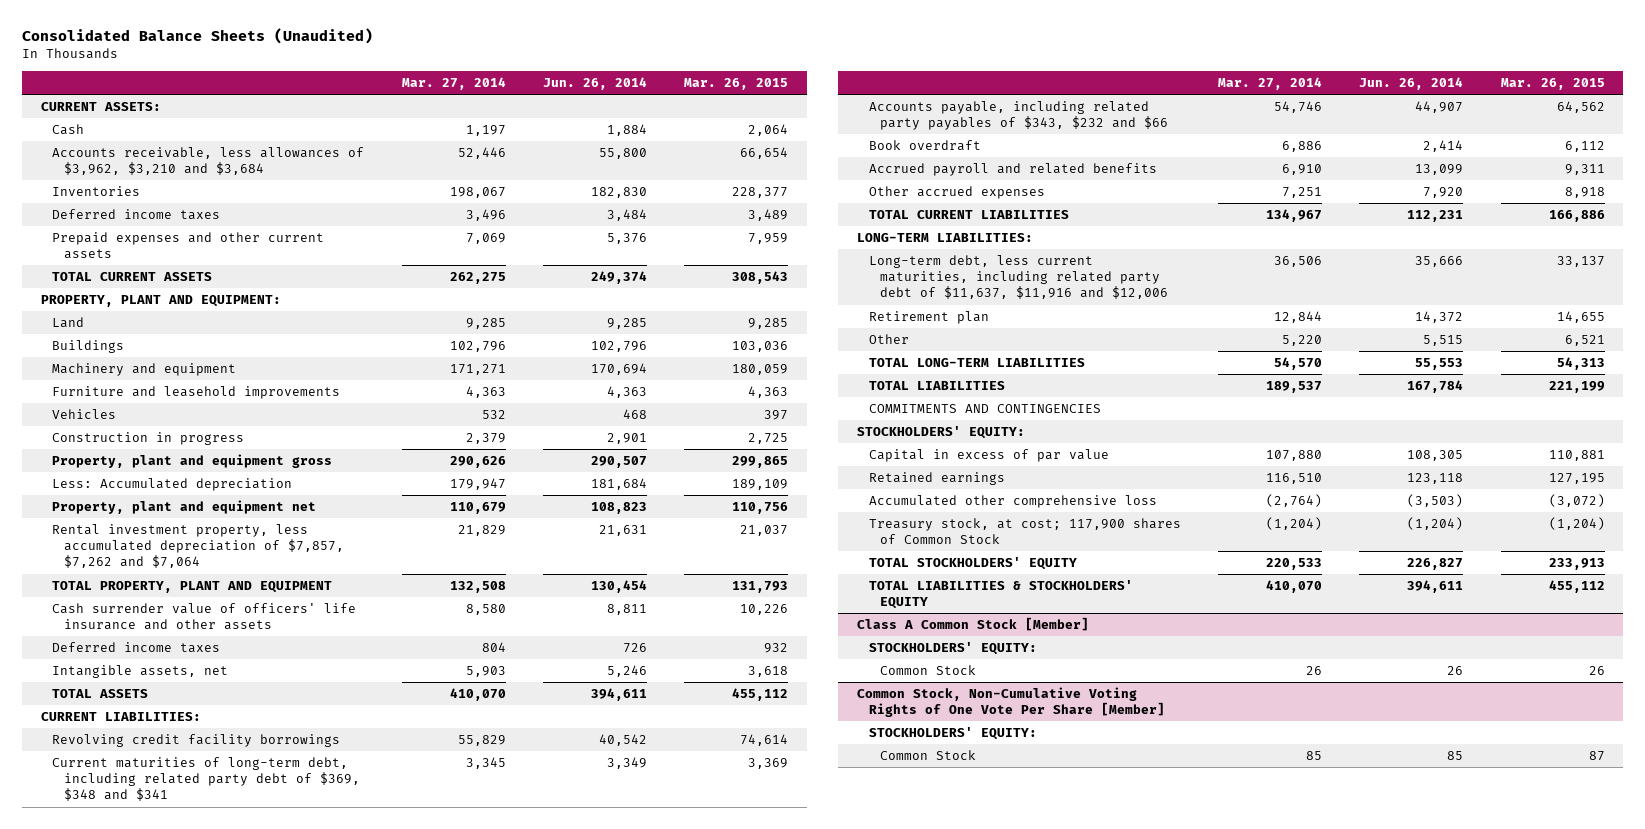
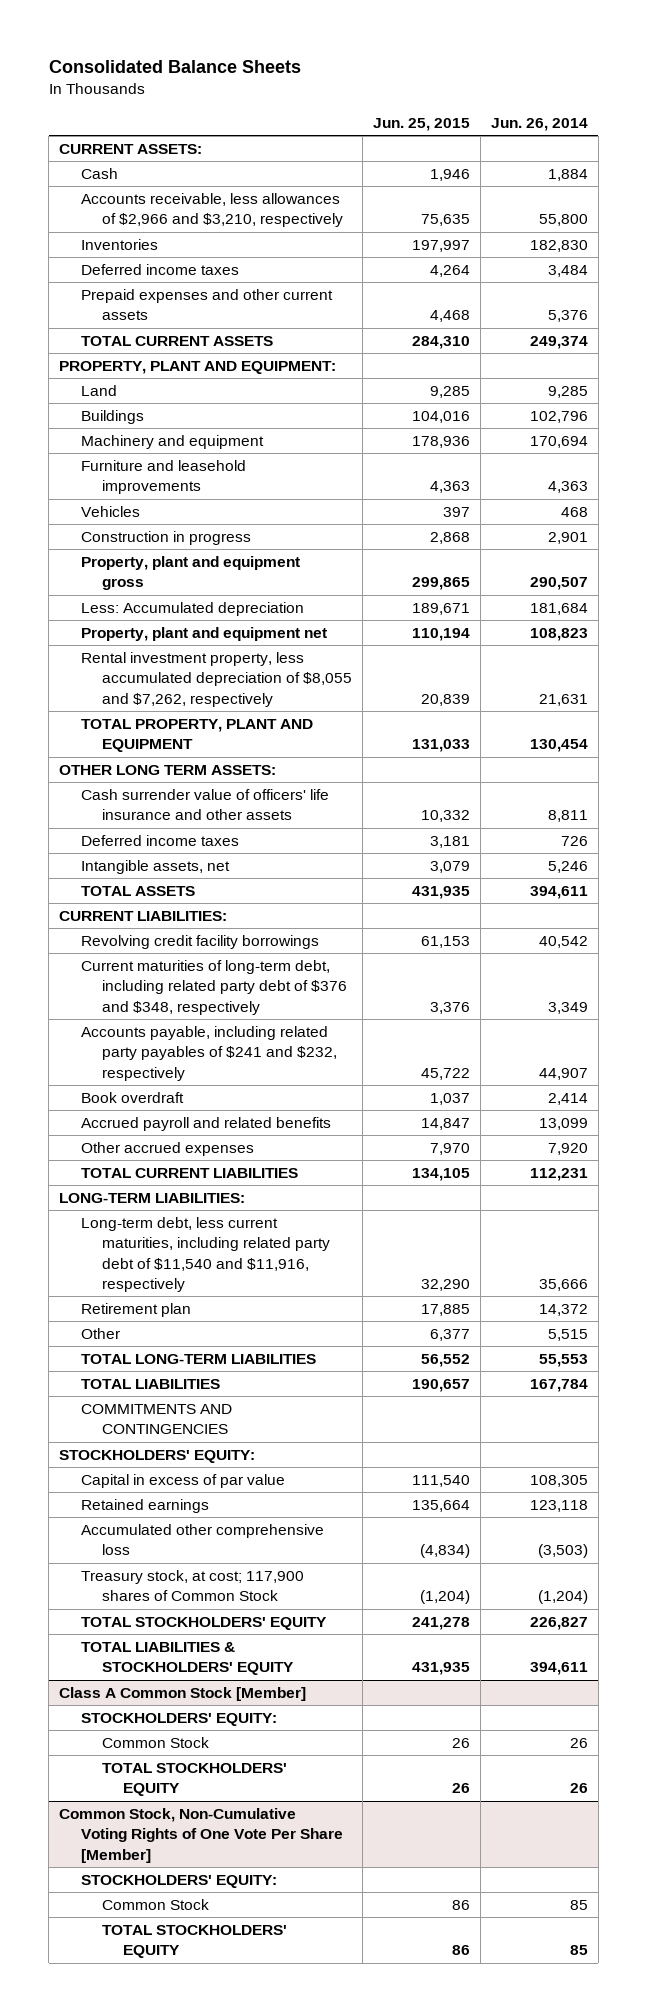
- Consolidated Balance Sheets (Unaudited)
+ Consolidated Balance Sheets
- | Mar. 27, 2014 | Jun. 26, 2014 | Mar. 26, 2015
+ | Jun. 25, 2015 | Jun. 26, 2014
- Accounts receivable, less allowances of $3,962, $3,210 and $3,684 | 52,446 | 55,800 | 66,654
+ Accounts receivable, less allowances of $2,966 and $3,210, respectively | 75,635 | 55,800
- Rental investment property, less accumulated depreciation of $7,857, $7,262 and $7,064 | 21,829 | 21,631 | 21,037
+ Rental investment property, less accumulated depreciation of $8,055 and $7,262, respectively | 20,839 | 21,631
+ OTHER LONG TERM ASSETS:
- Current maturities of long-term debt, including related party debt of $369, $348 and $341 | 3,345 | 3,349 | 3,369
- Accounts payable, including related party payables of $343, $232 and $66 | 54,746 | 44,907 | 64,562
+ Current maturities of long-term debt, including related party debt of $376 and $348, respectively | 3,376 | 3,349
+ Accounts payable, including related party payables of $241 and $232, respectively | 45,722 | 44,907
- Long-term debt, less current maturities, including related party debt of $11,637, $11,916 and $12,006 | 36,506 | 35,666 | 33,137
+ Long-term debt, less current maturities, including related party debt of $11,540 and $11,916, respectively | 32,290 | 35,666
@ Class A Common Stock [Member]
+ TOTAL STOCKHOLDERS' EQUITY | 26 | 26
@ Common Stock, Non-Cumulative Voting Rights of One Vote Per Share [Member]
+ TOTAL STOCKHOLDERS' EQUITY | 86 | 85

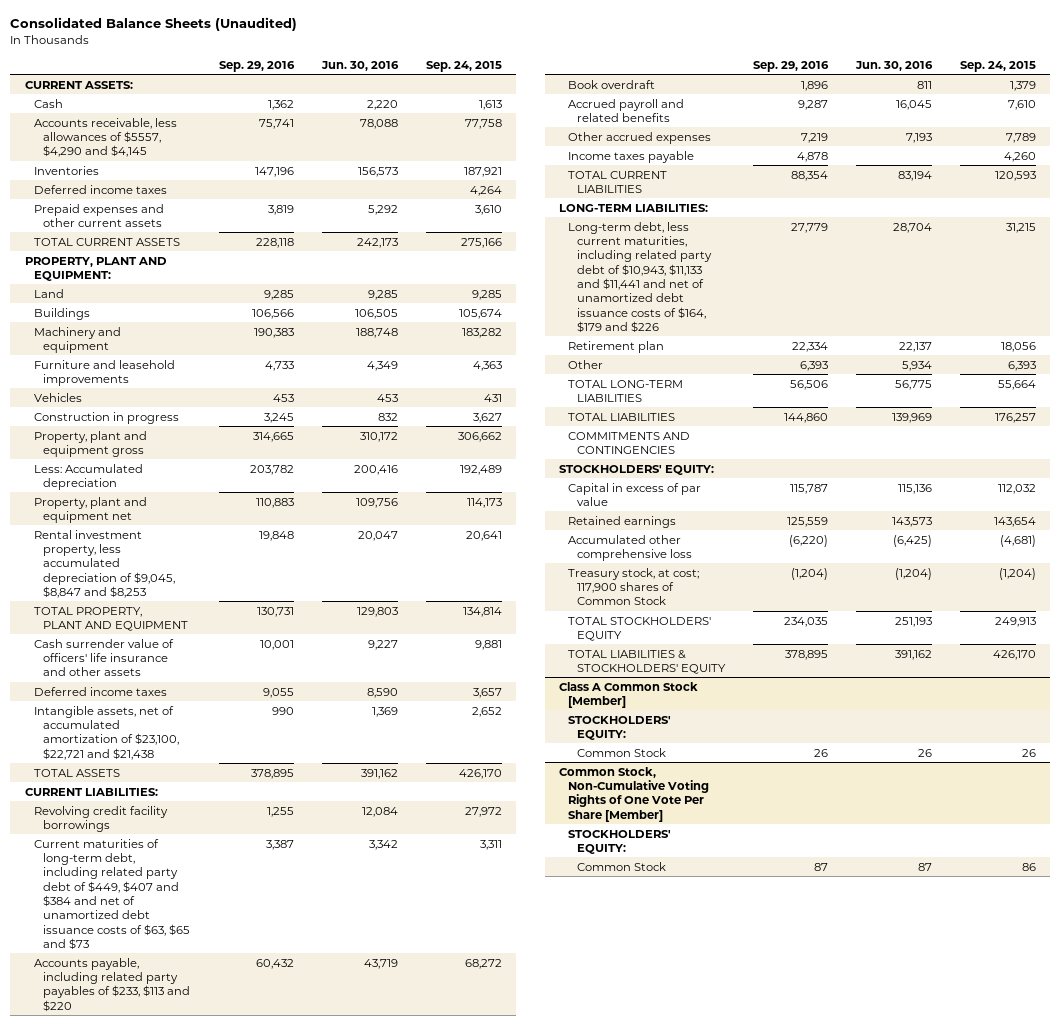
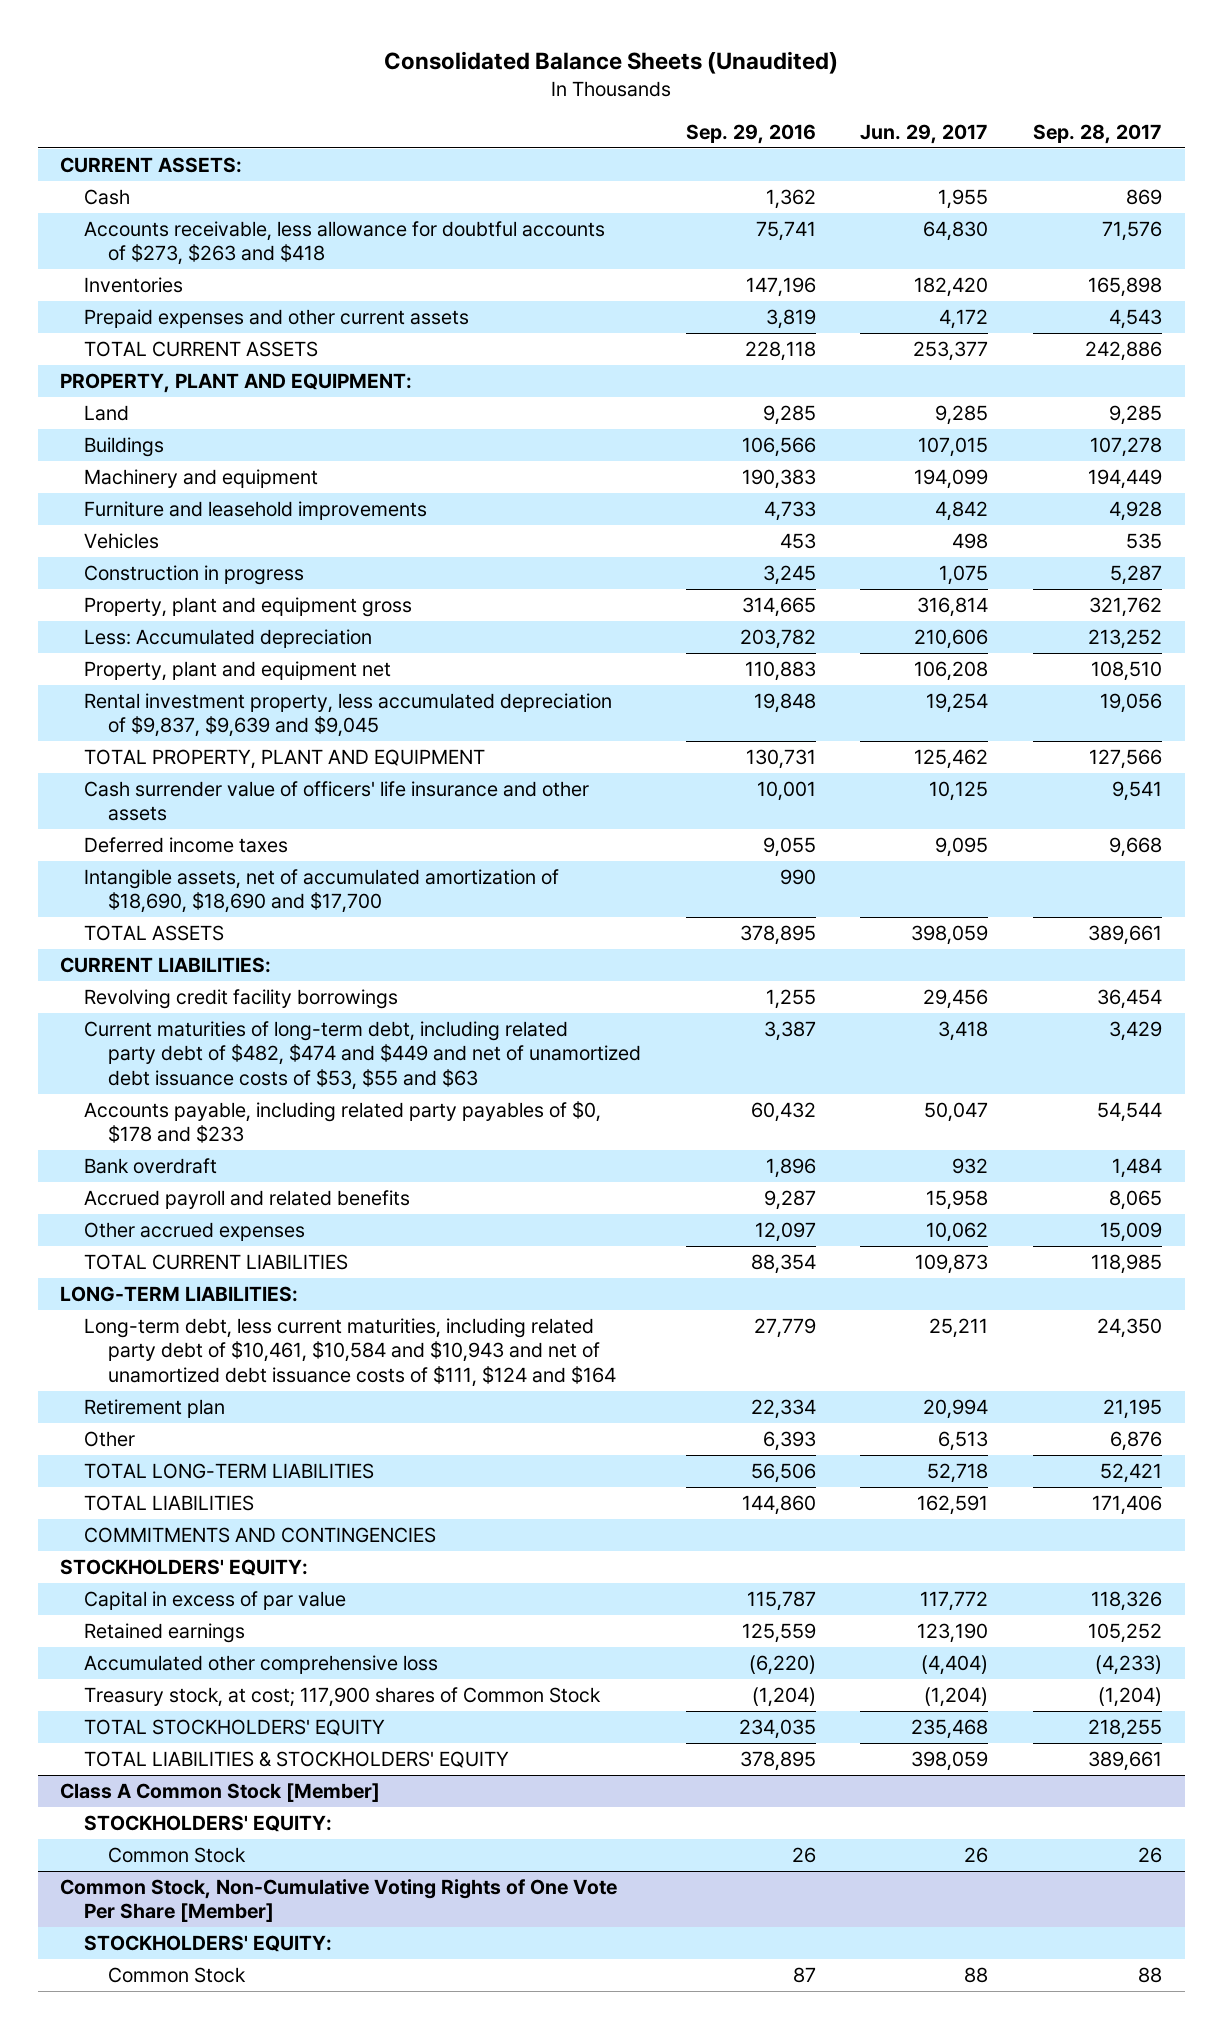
- | Sep. 29, 2016 | Jun. 30, 2016 | Sep. 24, 2015
+ | Sep. 29, 2016 | Jun. 29, 2017 | Sep. 28, 2017
- Accounts receivable, less allowances of $5557, $4,290 and $4,145 | 75,741 | 78,088 | 77,758
+ Accounts receivable, less allowance for doubtful accounts of $273, $263 and $418 | 75,741 | 64,830 | 71,576
- Deferred income taxes | | | 4,264
- Rental investment property, less accumulated depreciation of $9,045, $8,847 and $8,253 | 19,848 | 20,047 | 20,641
+ Rental investment property, less accumulated depreciation of $9,837, $9,639 and $9,045 | 19,848 | 19,254 | 19,056
- Intangible assets, net of accumulated amortization of $23,100, $22,721 and $21,438 | 990 | 1,369 | 2,652
+ Intangible assets, net of accumulated amortization of $18,690, $18,690 and $17,700 | 990 | |
- Current maturities of long-term debt, including related party debt of $449, $407 and $384 and net of unamortized debt issuance costs of $63, $65 and $73 | 3,387 | 3,342 | 3,311
- Accounts payable, including related party payables of $233, $113 and $220 | 60,432 | 43,719 | 68,272
- Book overdraft | 1,896 | 811 | 1,379
+ Current maturities of long-term debt, including related party debt of $482, $474 and $449 and net of unamortized debt issuance costs of $53, $55 and $63 | 3,387 | 3,418 | 3,429
+ Accounts payable, including related party payables of $0, $178 and $233 | 60,432 | 50,047 | 54,544
+ Bank overdraft | 1,896 | 932 | 1,484
- Other accrued expenses | 7,219 | 7,193 | 7,789
- Income taxes payable | 4,878 | | 4,260
+ Other accrued expenses | 12,097 | 10,062 | 15,009
- Long-term debt, less current maturities, including related party debt of $10,943, $11,133 and $11,441 and net of unamortized debt issuance costs of $164, $179 and $226 | 27,779 | 28,704 | 31,215
+ Long-term debt, less current maturities, including related party debt of $10,461, $10,584 and $10,943 and net of unamortized debt issuance costs of $111, $124 and $164 | 27,779 | 25,211 | 24,350

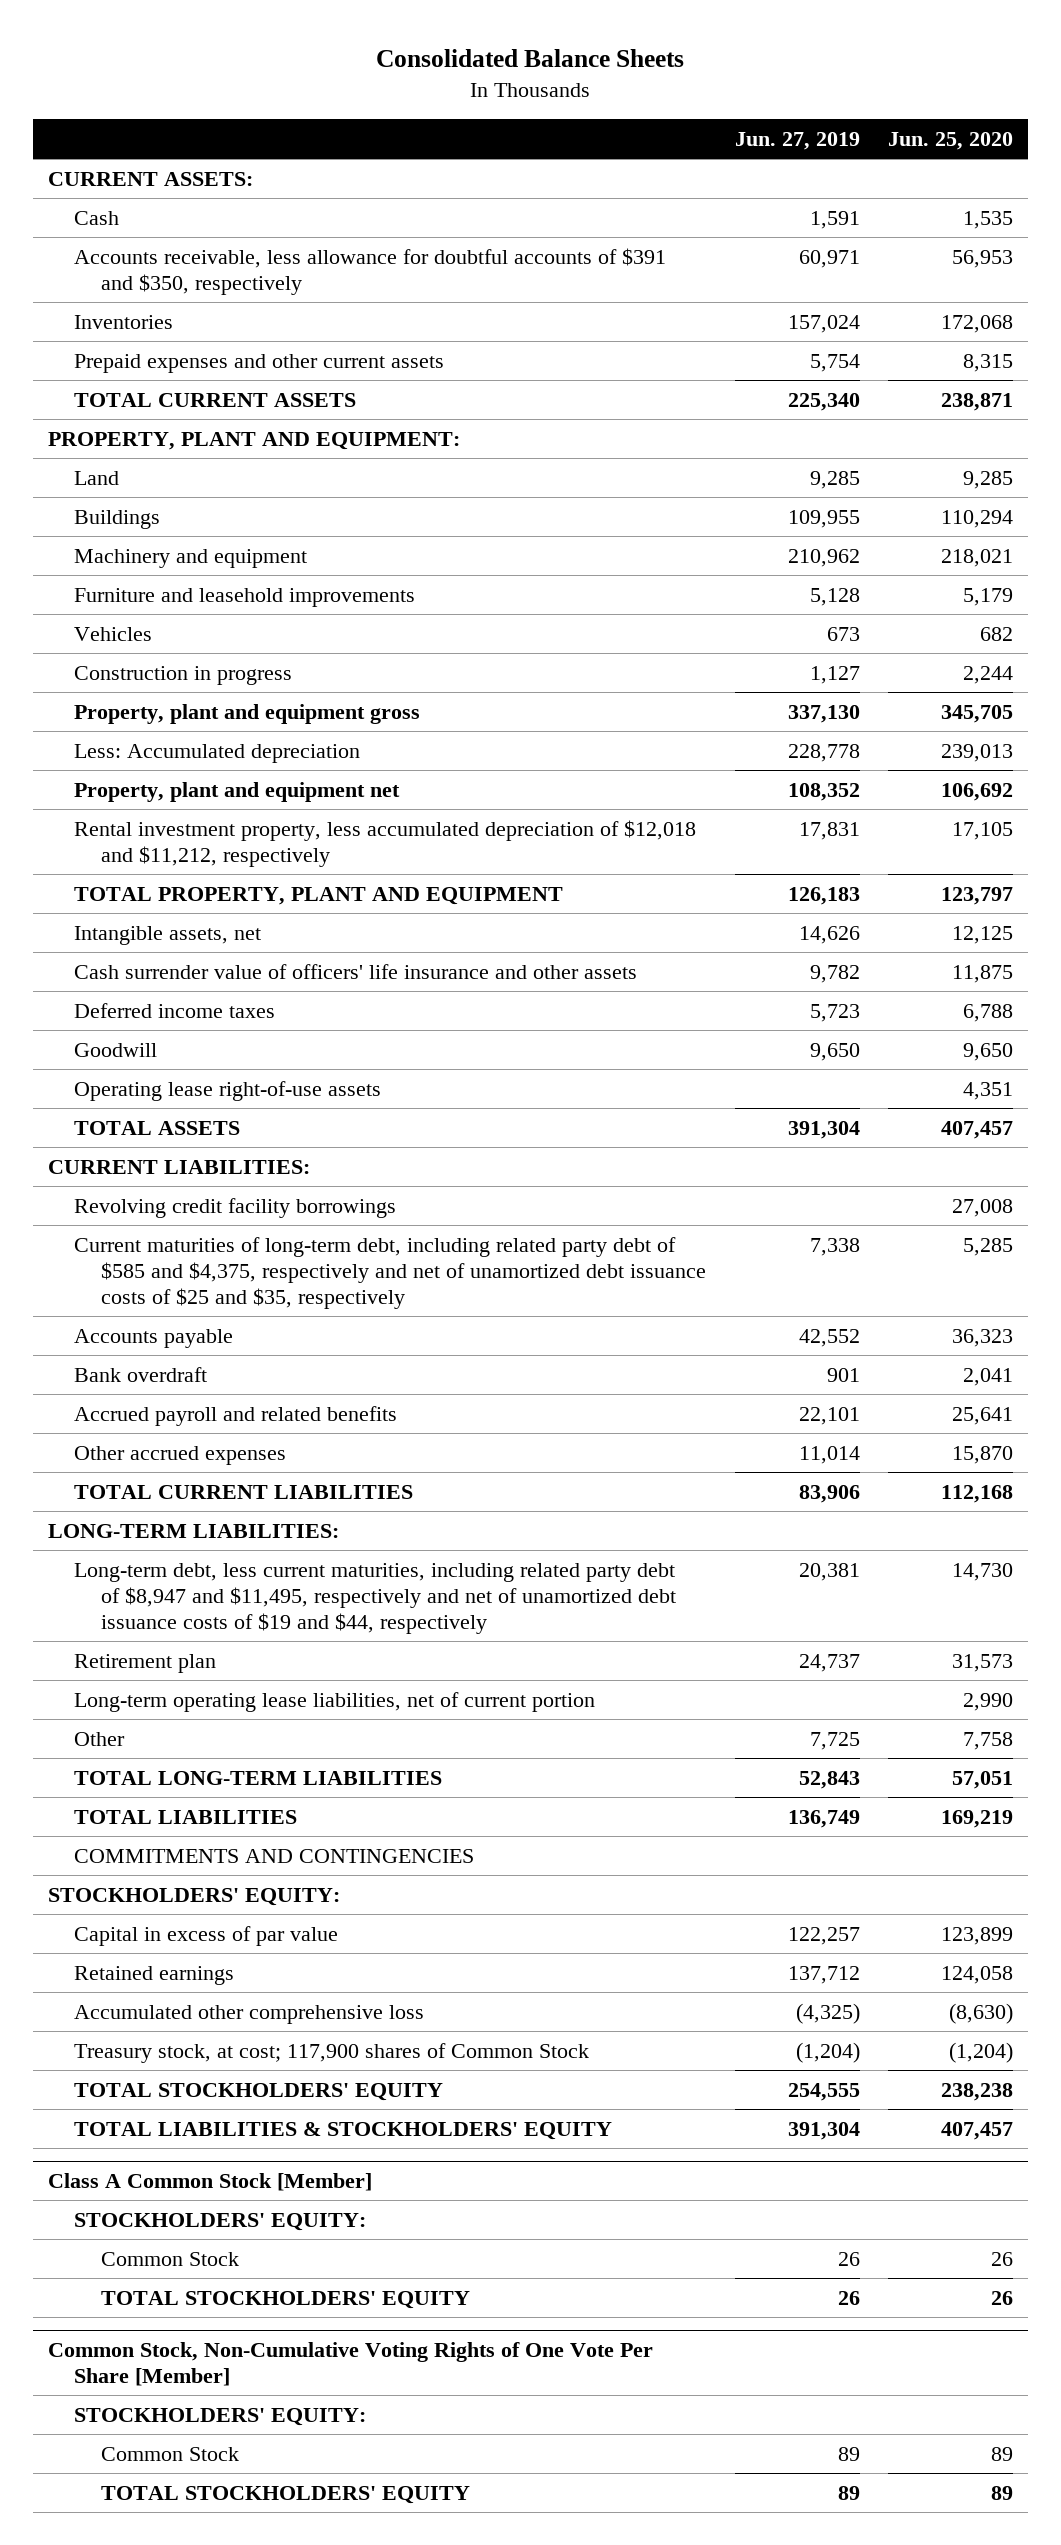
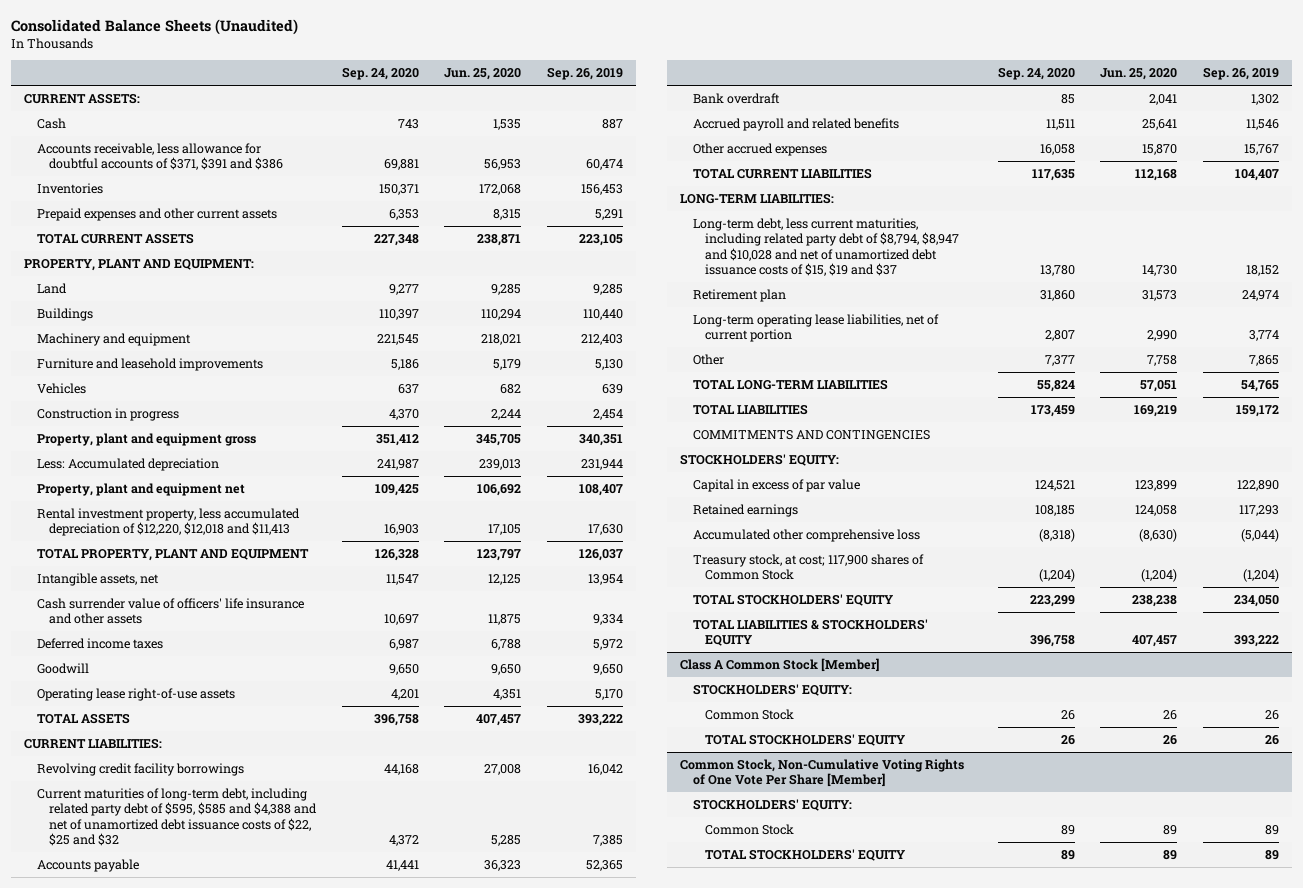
- Consolidated Balance Sheets
+ Consolidated Balance Sheets (Unaudited)
- | Jun. 27, 2019 | Jun. 25, 2020
+ | Sep. 24, 2020 | Jun. 25, 2020 | Sep. 26, 2019
- Accounts receivable, less allowance for doubtful accounts of $391 and $350, respectively | 60,971 | 56,953
+ Accounts receivable, less allowance for doubtful accounts of $371, $391 and $386 | 69,881 | 56,953 | 60,474
- Rental investment property, less accumulated depreciation of $12,018 and $11,212, respectively | 17,831 | 17,105
+ Rental investment property, less accumulated depreciation of $12,220, $12,018 and $11,413 | 16,903 | 17,105 | 17,630
- Current maturities of long-term debt, including related party debt of $585 and $4,375, respectively and net of unamortized debt issuance costs of $25 and $35, respectively | 7,338 | 5,285
+ Current maturities of long-term debt, including related party debt of $595, $585 and $4,388 and net of unamortized debt issuance costs of $22, $25 and $32 | 4,372 | 5,285 | 7,385
- Long-term debt, less current maturities, including related party debt of $8,947 and $11,495, respectively and net of unamortized debt issuance costs of $19 and $44, respectively | 20,381 | 14,730
+ Long-term debt, less current maturities, including related party debt of $8,794, $8,947 and $10,028 and net of unamortized debt issuance costs of $15, $19 and $37 | 13,780 | 14,730 | 18,152

